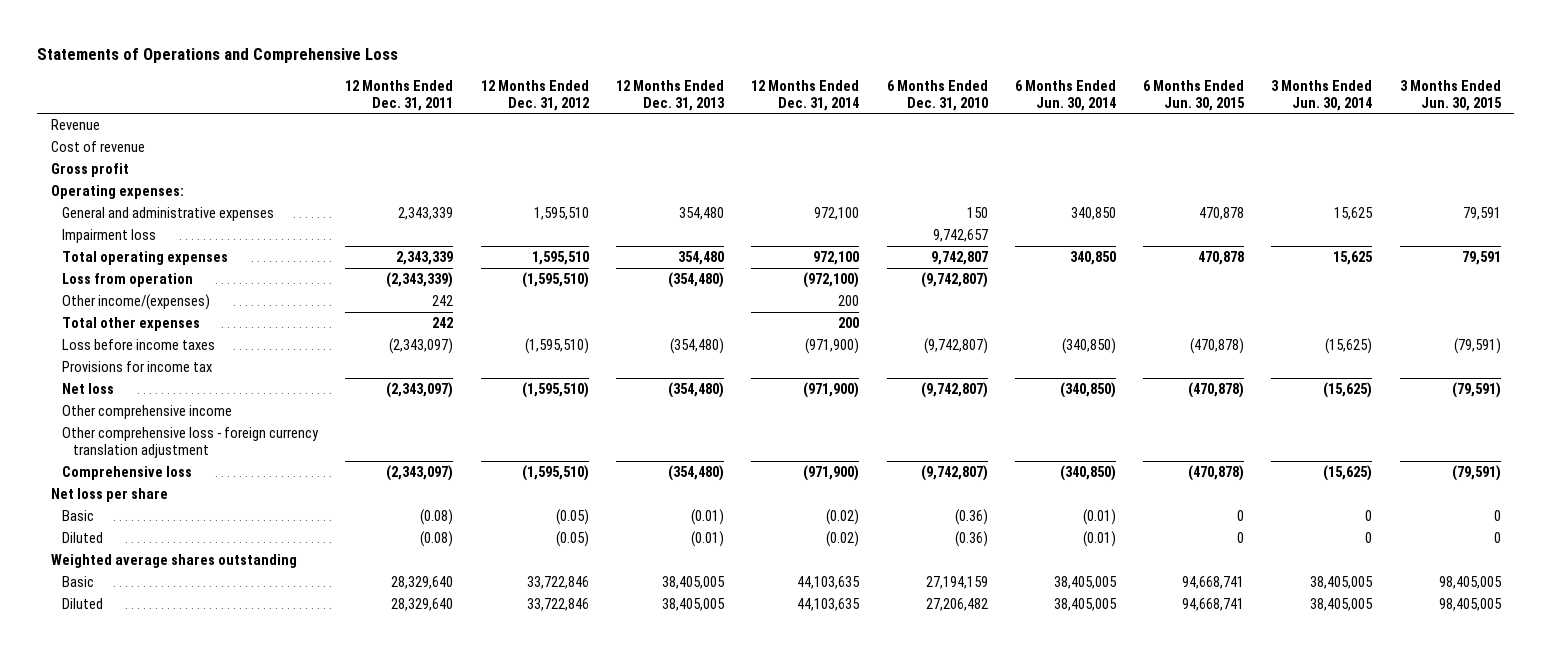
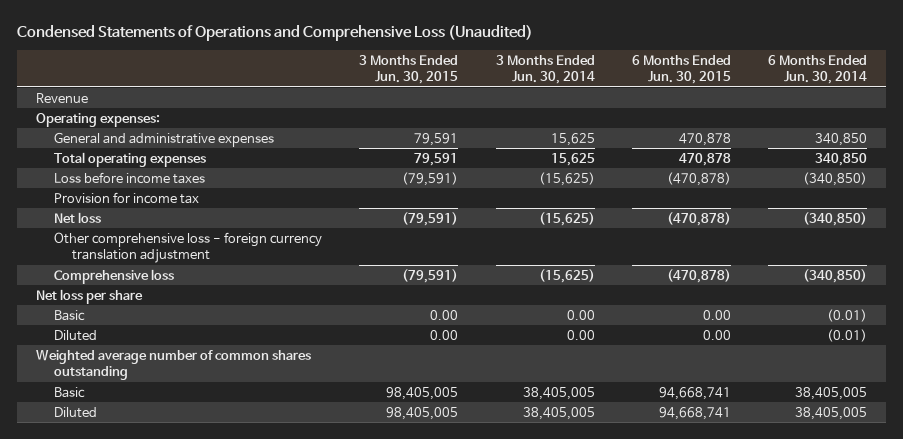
- Statements of Operations and Comprehensive Loss
+ Condensed Statements of Operations and Comprehensive Loss (Unaudited)
- | 12 Months Ended Dec. 31, 2011 | 12 Months Ended Dec. 31, 2012 | 12 Months Ended Dec. 31, 2013 | 12 Months Ended Dec. 31, 2014 | 6 Months Ended Dec. 31, 2010 | 6 Months Ended Jun. 30, 2014 | 6 Months Ended Jun. 30, 2015 | 3 Months Ended Jun. 30, 2014 | 3 Months Ended Jun. 30, 2015
+ | 3 Months Ended Jun. 30, 2015 | 3 Months Ended Jun. 30, 2014 | 6 Months Ended Jun. 30, 2015 | 6 Months Ended Jun. 30, 2014
- Cost of revenue
- Gross profit
- Impairment loss | | | | | 9,742,657 | | | |
- Loss from operation | (2,343,339) | (1,595,510) | (354,480) | (972,100) | (9,742,807) | | | |
- Other income/(expenses) | 242 | | | 200 | | | | |
- Total other expenses | 242 | | | 200 | | | | |
- Provisions for income tax
+ Provision for income tax
- Other comprehensive income
- Basic | (0.08) | (0.05) | (0.01) | (0.02) | (0.36) | (0.01) | 0 | 0 | 0
- Diluted | (0.08) | (0.05) | (0.01) | (0.02) | (0.36) | (0.01) | 0 | 0 | 0
- Weighted average shares outstanding
+ Basic | 0.00 | 0.00 | 0.00 | (0.01)
+ Diluted | 0.00 | 0.00 | 0.00 | (0.01)
+ Weighted average number of common shares outstanding

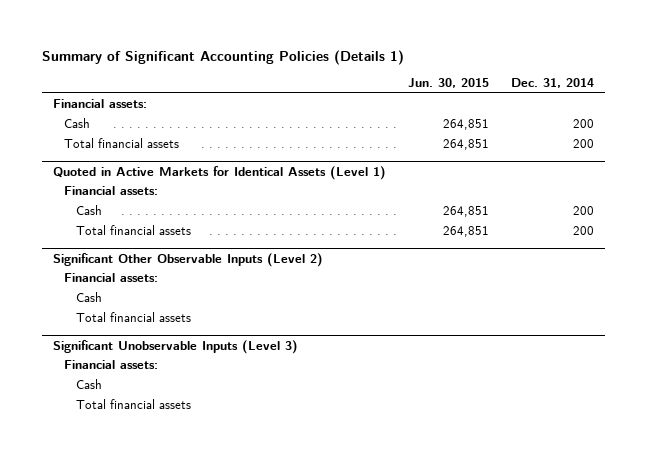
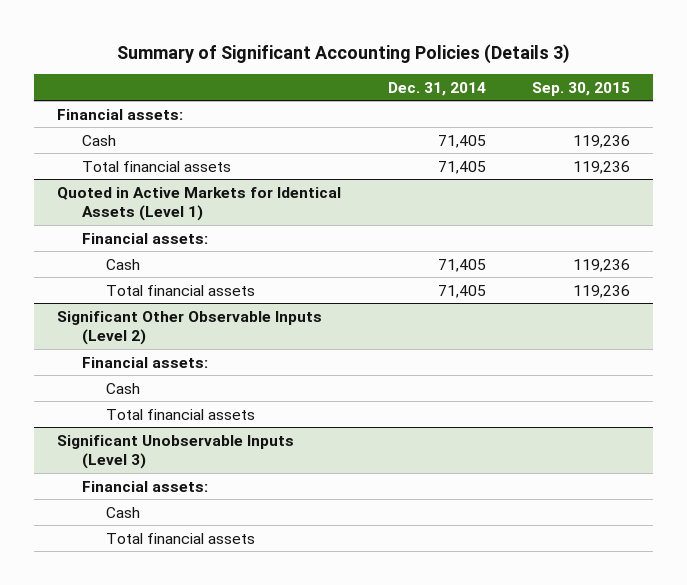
- Summary of Significant Accounting Policies (Details 1)
+ Summary of Significant Accounting Policies (Details 3)
- | Jun. 30, 2015 | Dec. 31, 2014
+ | Dec. 31, 2014 | Sep. 30, 2015
- Cash | 264,851 | 200
- Total financial assets | 264,851 | 200
+ Cash | 71,405 | 119,236
+ Total financial assets | 71,405 | 119,236
@ Quoted in Active Markets for Identical Assets (Level 1)
- Cash | 264,851 | 200
- Total financial assets | 264,851 | 200
+ Cash | 71,405 | 119,236
+ Total financial assets | 71,405 | 119,236

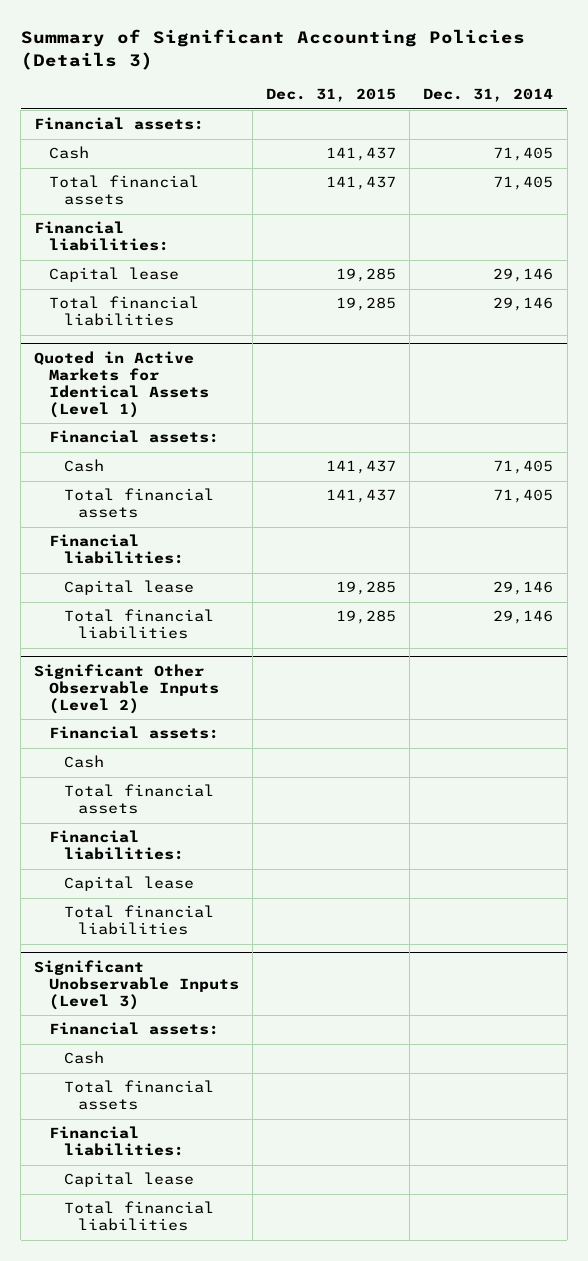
- | Dec. 31, 2014 | Sep. 30, 2015
+ | Dec. 31, 2015 | Dec. 31, 2014
+ Financial liabilities:
+ Capital lease | 19,285 | 29,146
+ Total financial liabilities | 19,285 | 29,146
@ Quoted in Active Markets for Identical Assets (Level 1)
+ Financial liabilities:
+ Capital lease | 19,285 | 29,146
+ Total financial liabilities | 19,285 | 29,146
@ Significant Other Observable Inputs (Level 2)
+ Financial liabilities:
+ Capital lease
+ Total financial liabilities
@ Significant Unobservable Inputs (Level 3)
+ Financial liabilities:
+ Capital lease
+ Total financial liabilities

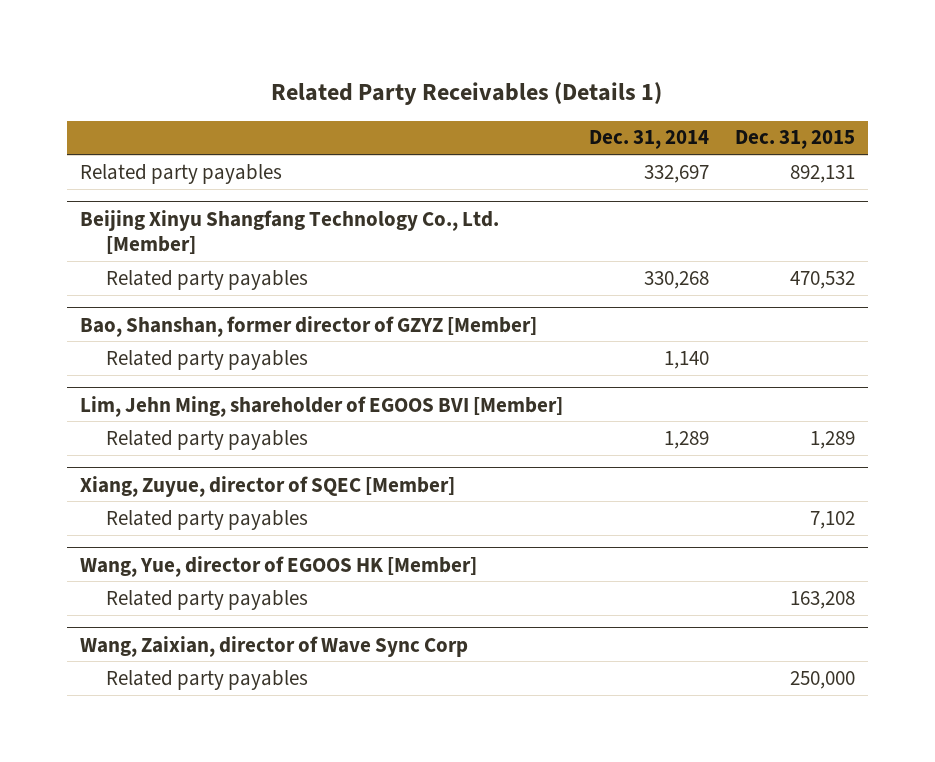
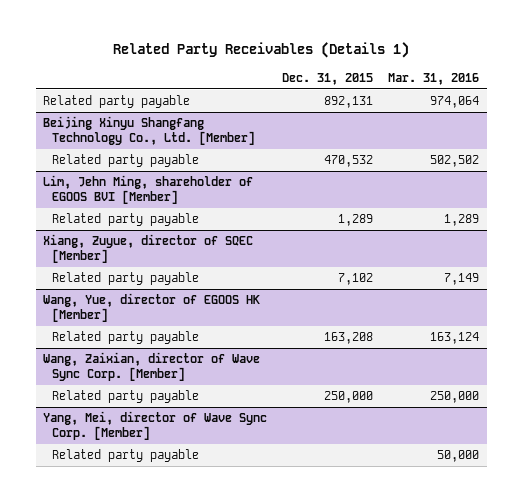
- | Dec. 31, 2014 | Dec. 31, 2015
+ | Dec. 31, 2015 | Mar. 31, 2016
- Related party payables | 332,697 | 892,131
+ Related party payable | 892,131 | 974,064
@ Beijing Xinyu Shangfang Technology Co., Ltd. [Member]
- Related party payables | 330,268 | 470,532
- Bao, Shanshan, former director of GZYZ [Member]
- Related party payables | 1,140 |
@ Beijing Xinyu Shangfang Technology Co., Ltd. [Member]
+ Related party payable | 470,532 | 502,502
@ Lim, Jehn Ming, shareholder of EGOOS BVI [Member]
- Related party payables | 1,289 | 1,289
+ Related party payable | 1,289 | 1,289
@ Xiang, Zuyue, director of SQEC [Member]
- Related party payables | | 7,102
+ Related party payable | 7,102 | 7,149
@ Wang, Yue, director of EGOOS HK [Member]
- Related party payables | | 163,208
- Wang, Zaixian, director of Wave Sync Corp
- Related party payables | | 250,000
@ Wang, Yue, director of EGOOS HK [Member]
+ Related party payable | 163,208 | 163,124
+ Wang, Zaixian, director of Wave Sync Corp. [Member]
+ Related party payable | 250,000 | 250,000
+ Yang, Mei, director of Wave Sync Corp. [Member]
+ Related party payable | | 50,000

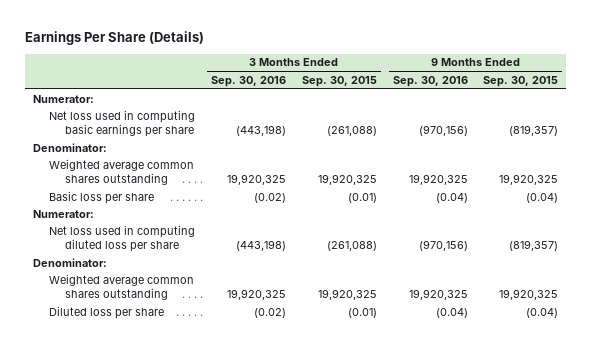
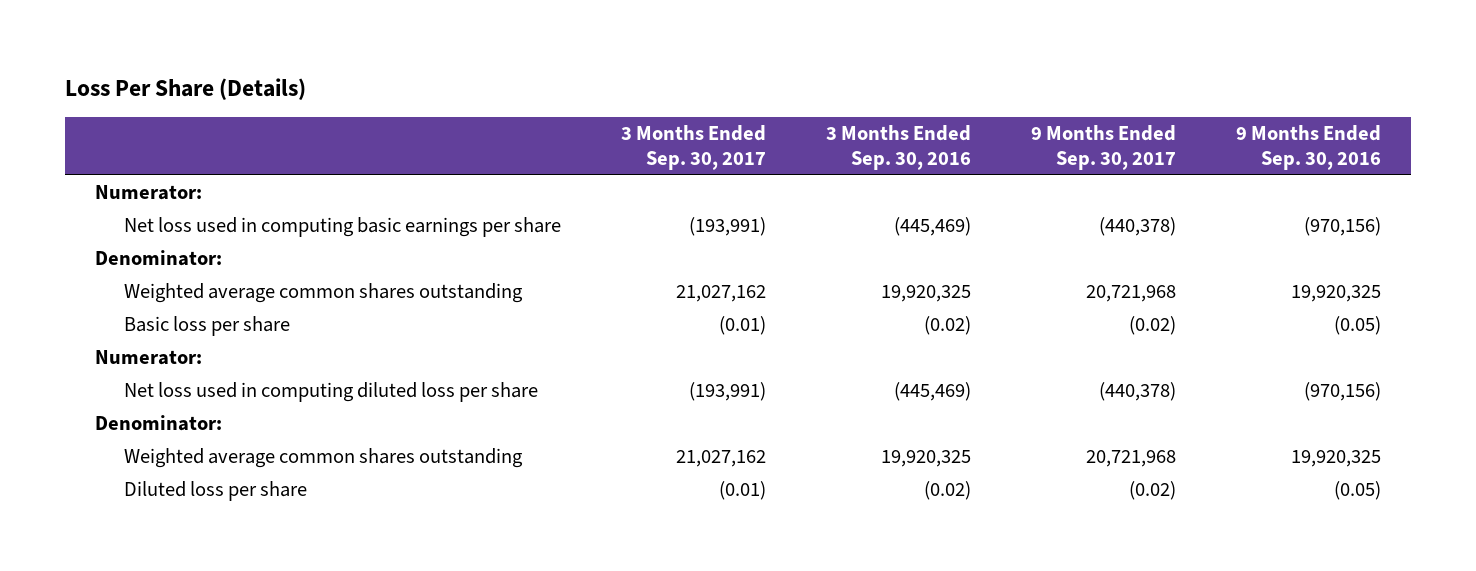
- Earnings Per Share (Details)
+ Loss Per Share (Details)
- | 3 Months Ended Sep. 30, 2016 | 3 Months Ended Sep. 30, 2015 | 9 Months Ended Sep. 30, 2016 | 9 Months Ended Sep. 30, 2015
+ | 3 Months Ended Sep. 30, 2017 | 3 Months Ended Sep. 30, 2016 | 9 Months Ended Sep. 30, 2017 | 9 Months Ended Sep. 30, 2016
- Net loss used in computing basic earnings per share | (443,198) | (261,088) | (970,156) | (819,357)
+ Net loss used in computing basic earnings per share | (193,991) | (445,469) | (440,378) | (970,156)
- Basic loss per share | (0.02) | (0.01) | (0.04) | (0.04)
+ Basic loss per share | (0.01) | (0.02) | (0.02) | (0.05)
- Net loss used in computing diluted loss per share | (443,198) | (261,088) | (970,156) | (819,357)
+ Net loss used in computing diluted loss per share | (193,991) | (445,469) | (440,378) | (970,156)
- Diluted loss per share | (0.02) | (0.01) | (0.04) | (0.04)
+ Diluted loss per share | (0.01) | (0.02) | (0.02) | (0.05)

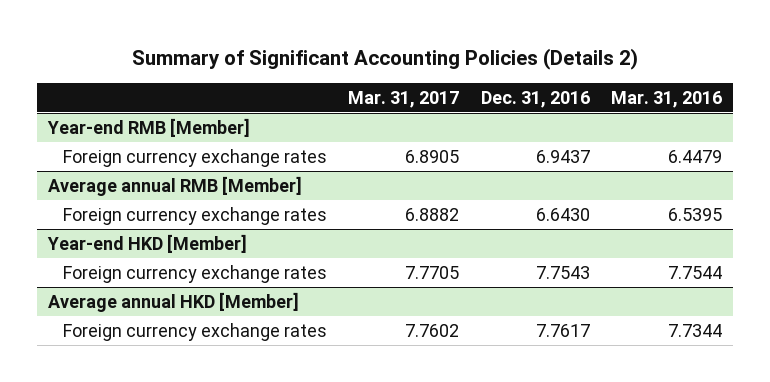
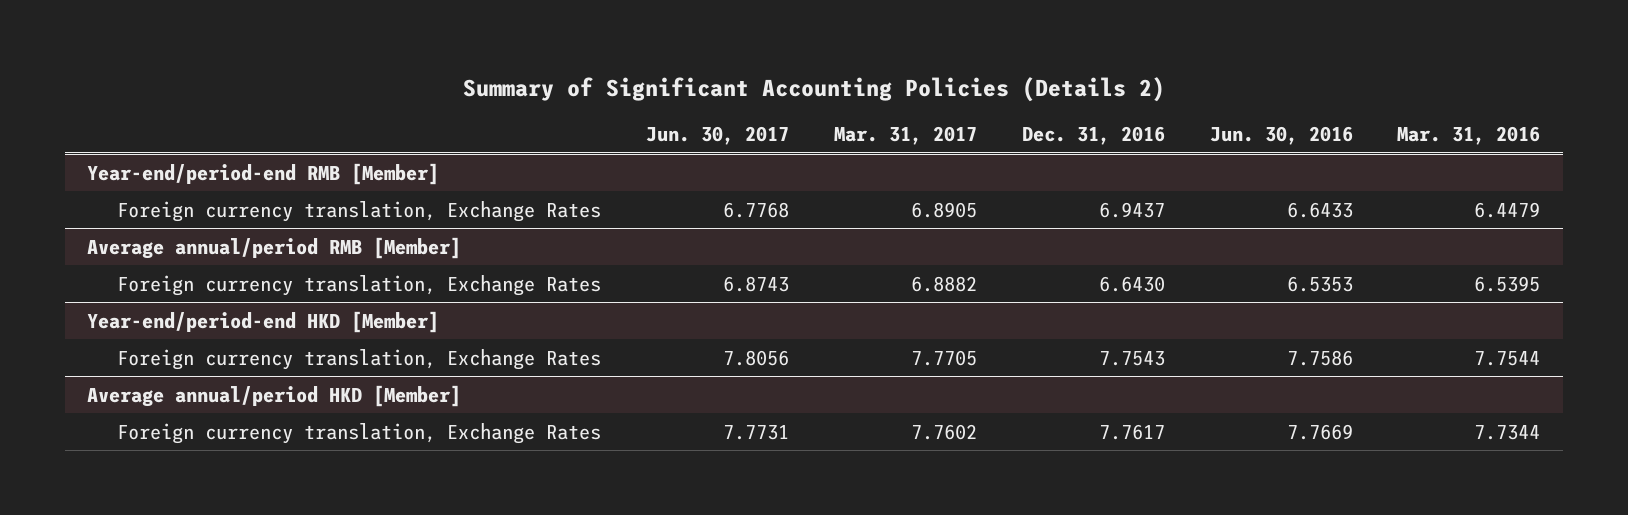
- | Mar. 31, 2017 | Dec. 31, 2016 | Mar. 31, 2016
+ | Jun. 30, 2017 | Mar. 31, 2017 | Dec. 31, 2016 | Jun. 30, 2016 | Mar. 31, 2016
- Year-end RMB [Member]
- Foreign currency exchange rates | 6.8905 | 6.9437 | 6.4479
- Average annual RMB [Member]
- Foreign currency exchange rates | 6.8882 | 6.6430 | 6.5395
- Year-end HKD [Member]
- Foreign currency exchange rates | 7.7705 | 7.7543 | 7.7544
- Average annual HKD [Member]
- Foreign currency exchange rates | 7.7602 | 7.7617 | 7.7344
+ Year-end/period-end RMB [Member]
+ Foreign currency translation, Exchange Rates | 6.7768 | 6.8905 | 6.9437 | 6.6433 | 6.4479
+ Average annual/period RMB [Member]
+ Foreign currency translation, Exchange Rates | 6.8743 | 6.8882 | 6.6430 | 6.5353 | 6.5395
+ Year-end/period-end HKD [Member]
+ Foreign currency translation, Exchange Rates | 7.8056 | 7.7705 | 7.7543 | 7.7586 | 7.7544
+ Average annual/period HKD [Member]
+ Foreign currency translation, Exchange Rates | 7.7731 | 7.7602 | 7.7617 | 7.7669 | 7.7344

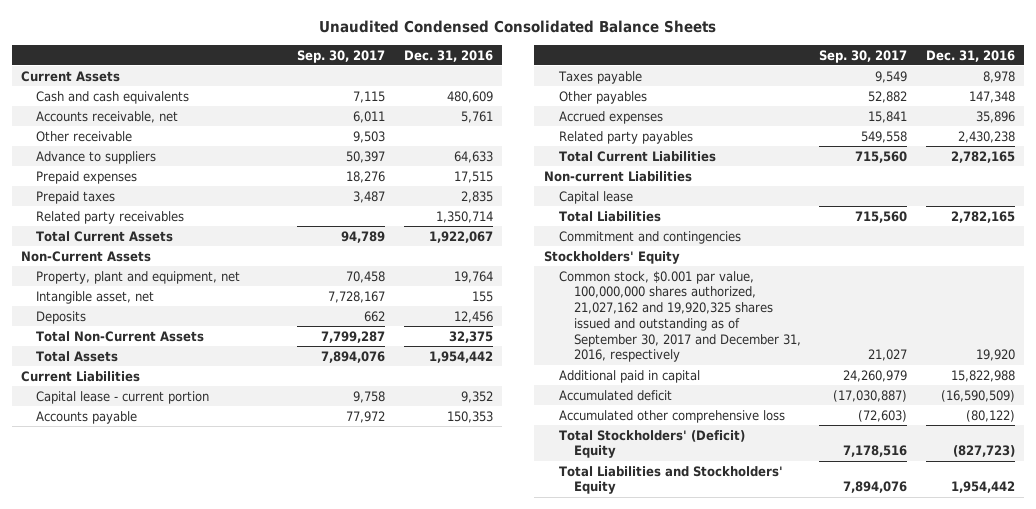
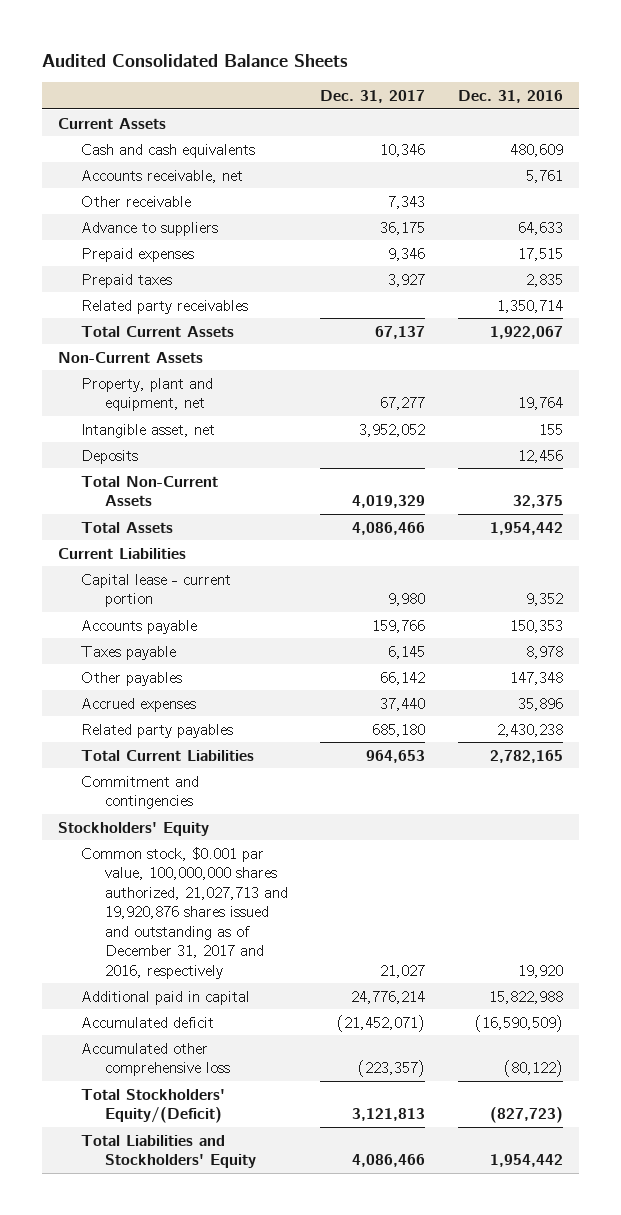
- Unaudited Condensed Consolidated Balance Sheets
+ Audited Consolidated Balance Sheets
- | Sep. 30, 2017 | Dec. 31, 2016
+ | Dec. 31, 2017 | Dec. 31, 2016
- Non-current Liabilities
- Capital lease
- Total Liabilities | 715,560 | 2,782,165
- Common stock, $0.001 par value, 100,000,000 shares authorized, 21,027,162 and 19,920,325 shares issued and outstanding as of September 30, 2017 and December 31, 2016, respectively | 21,027 | 19,920
+ Common stock, $0.001 par value, 100,000,000 shares authorized, 21,027,713 and 19,920,876 shares issued and outstanding as of December 31, 2017 and 2016, respectively | 21,027 | 19,920
- Total Stockholders' (Deficit) Equity | 7,178,516 | (827,723)
+ Total Stockholders' Equity/(Deficit) | 3,121,813 | (827,723)

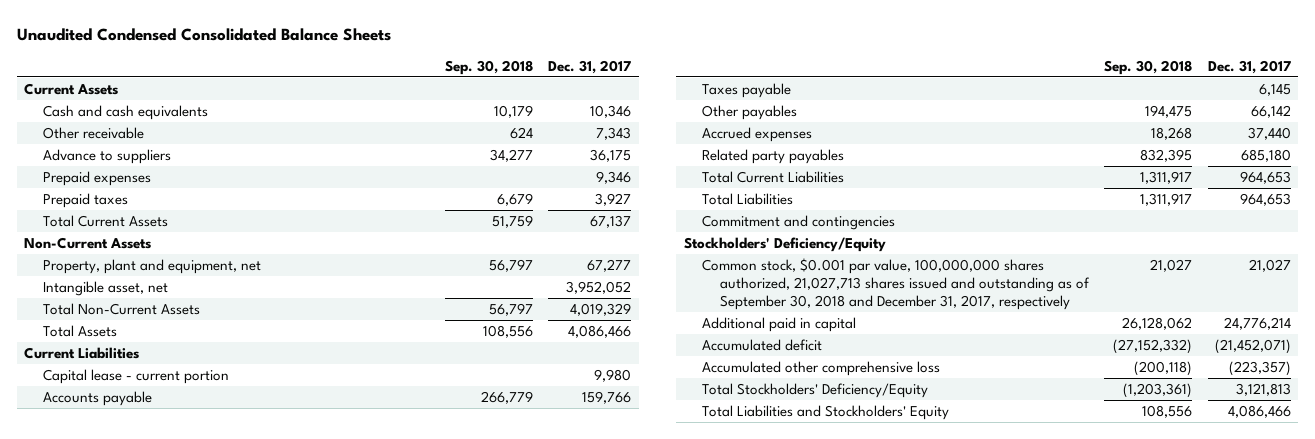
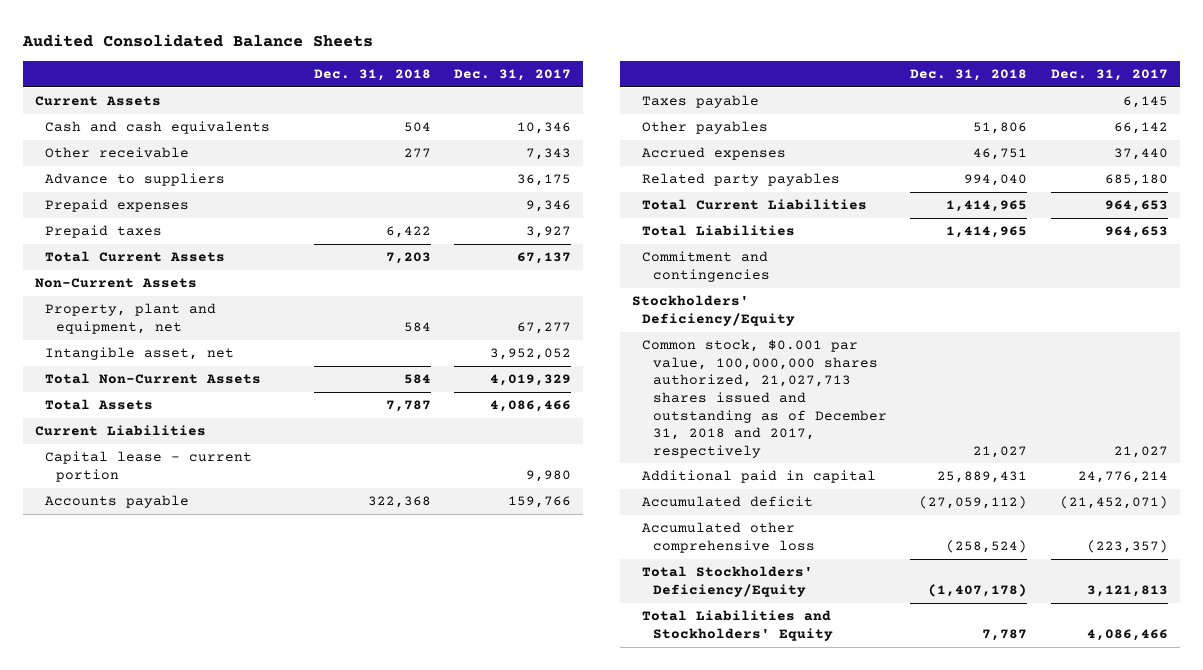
- Unaudited Condensed Consolidated Balance Sheets
+ Audited Consolidated Balance Sheets
- | Sep. 30, 2018 | Dec. 31, 2017
+ | Dec. 31, 2018 | Dec. 31, 2017
- Common stock, $0.001 par value, 100,000,000 shares authorized, 21,027,713 shares issued and outstanding as of September 30, 2018 and December 31, 2017, respectively | 21,027 | 21,027
+ Common stock, $0.001 par value, 100,000,000 shares authorized, 21,027,713 shares issued and outstanding as of December 31, 2018 and 2017, respectively | 21,027 | 21,027

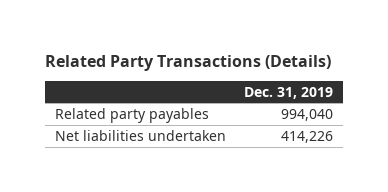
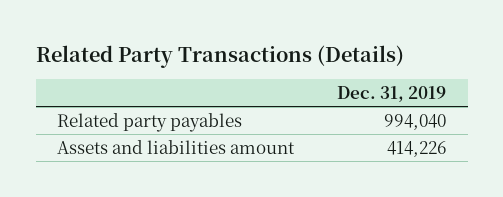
- Net liabilities undertaken | 414,226
+ Assets and liabilities amount | 414,226

